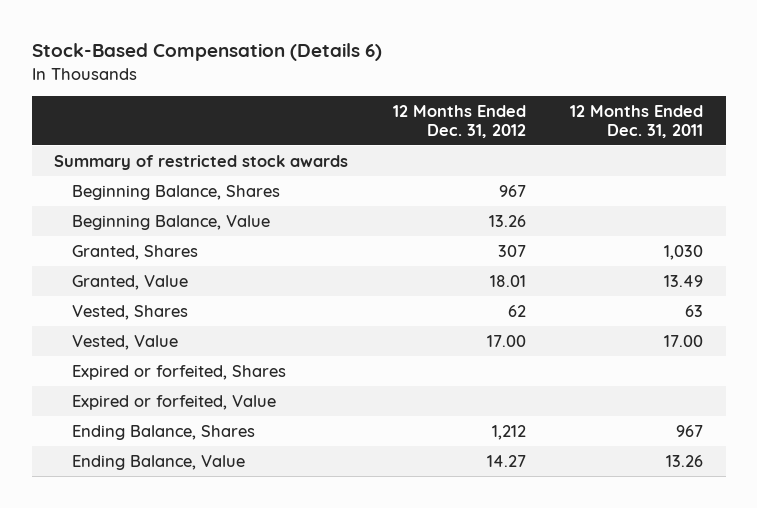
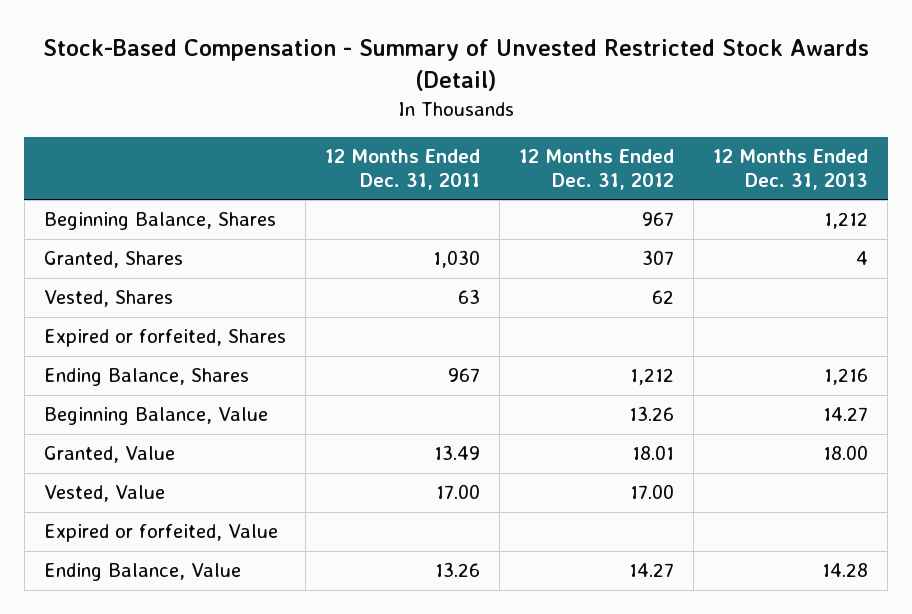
- Stock-Based Compensation (Details 6)
+ Stock-Based Compensation - Summary of Unvested Restricted Stock Awards (Detail)
- | 12 Months Ended Dec. 31, 2012 | 12 Months Ended Dec. 31, 2011
+ | 12 Months Ended Dec. 31, 2011 | 12 Months Ended Dec. 31, 2012 | 12 Months Ended Dec. 31, 2013
- Summary of restricted stock awards
moved down: Beginning Balance, Value | | 13.26 | 14.27
moved down: Granted, Value | 13.49 | 18.01 | 18.00
moved down: Vested, Value | 17.00 | 17.00 |
moved down: Expired or forfeited, Value

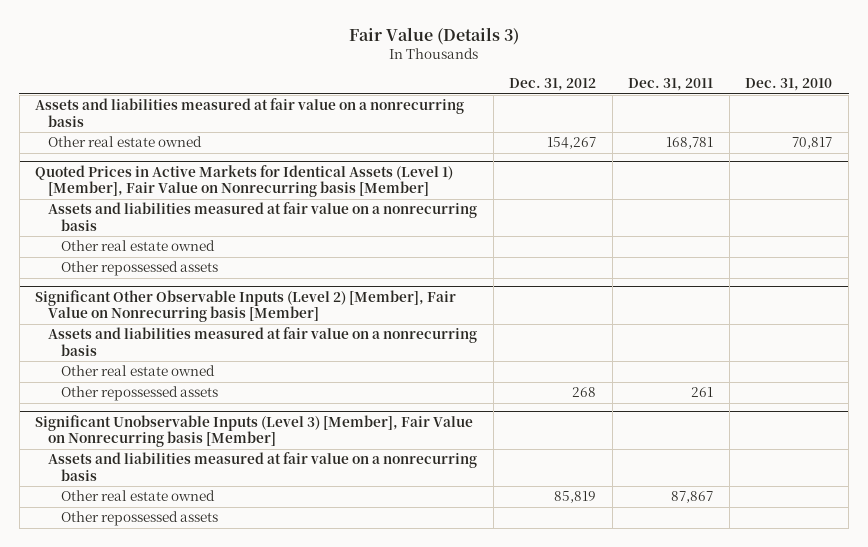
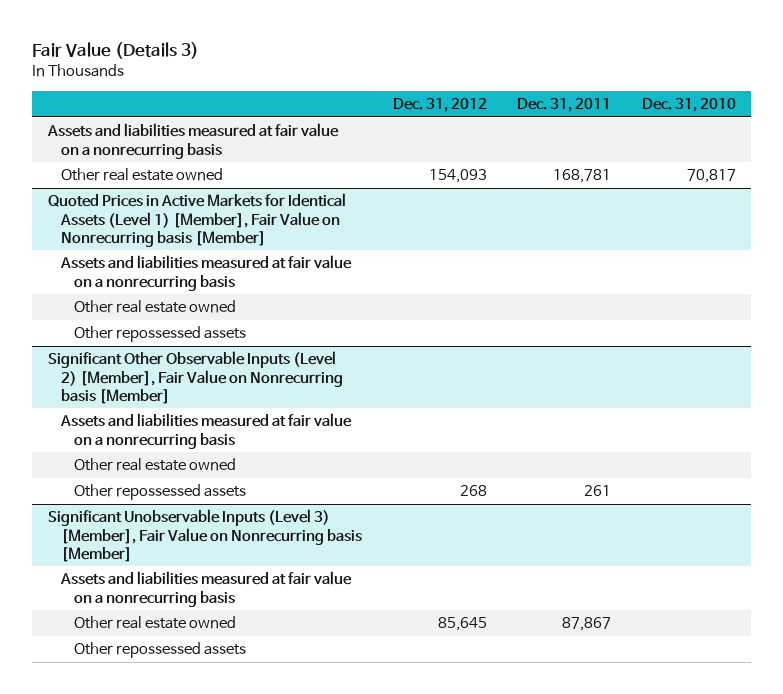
- Other real estate owned | 154,267 | 168,781 | 70,817
+ Other real estate owned | 154,093 | 168,781 | 70,817
@ Significant Unobservable Inputs (Level 3) [Member], Fair Value on Nonrecurring basis [Member]
- Other real estate owned | 85,819 | 87,867 |
+ Other real estate owned | 85,645 | 87,867 |

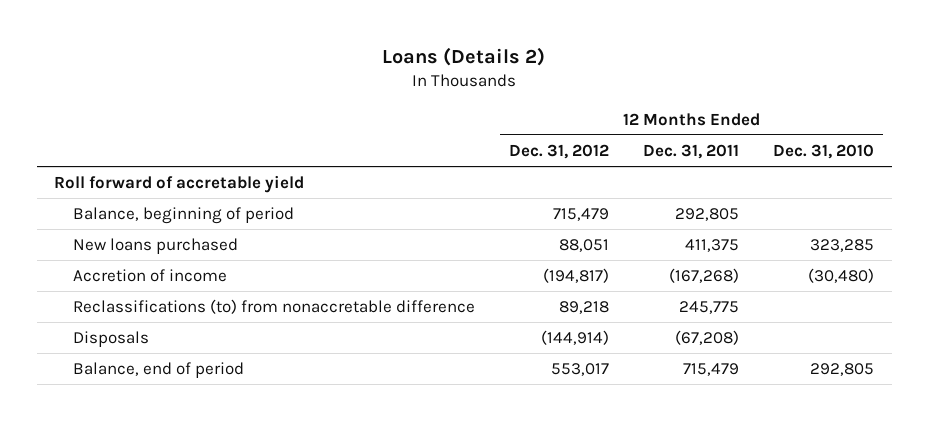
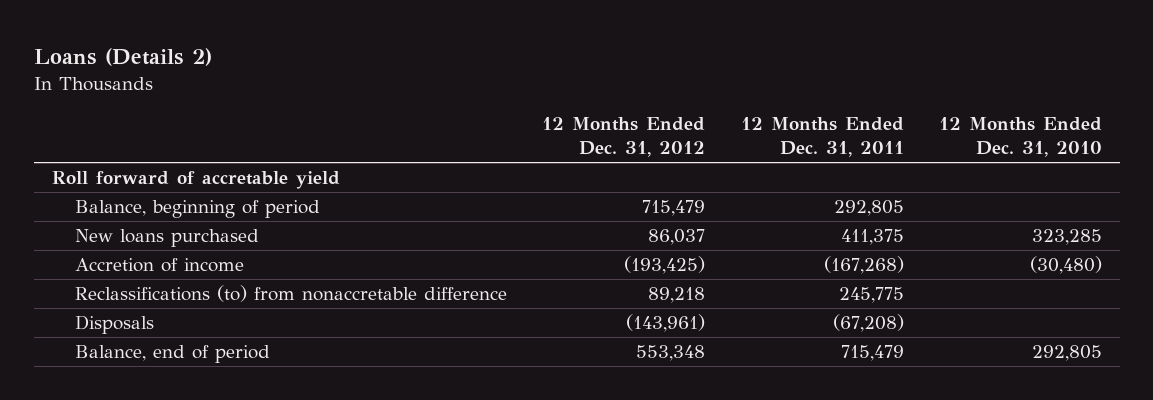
- New loans purchased | 88,051 | 411,375 | 323,285
- Accretion of income | (194,817) | (167,268) | (30,480)
+ New loans purchased | 86,037 | 411,375 | 323,285
+ Accretion of income | (193,425) | (167,268) | (30,480)
- Disposals | (144,914) | (67,208) |
- Balance, end of period | 553,017 | 715,479 | 292,805
+ Disposals | (143,961) | (67,208) |
+ Balance, end of period | 553,348 | 715,479 | 292,805

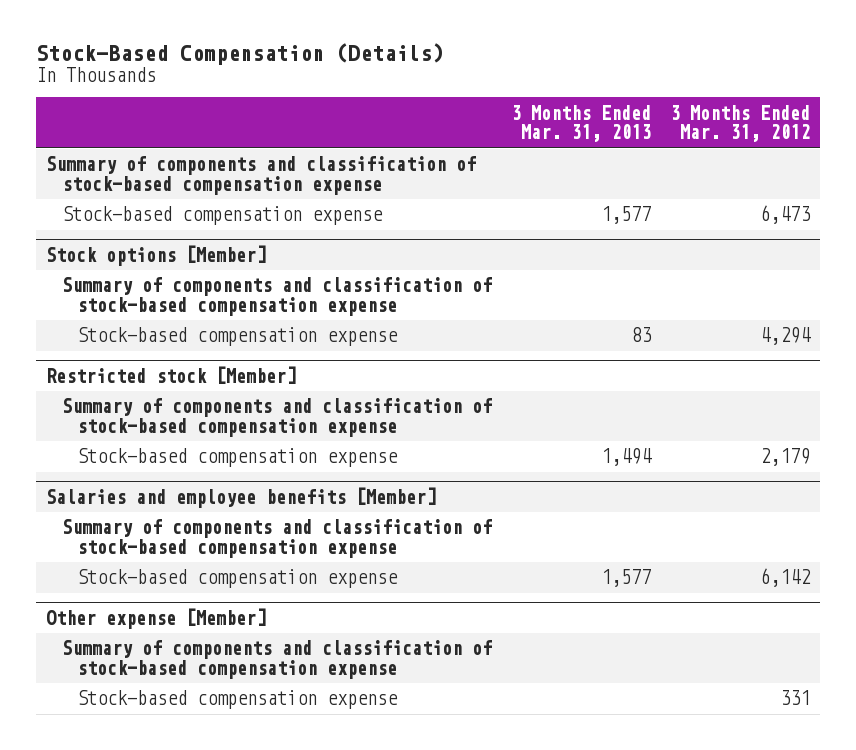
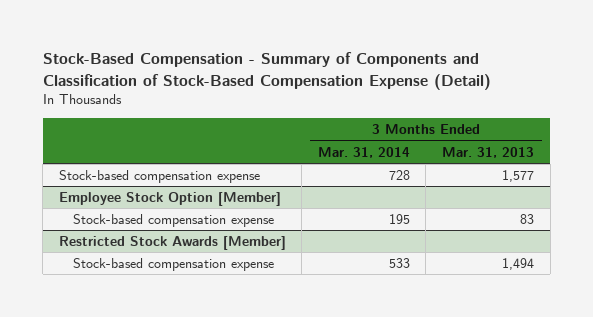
- Stock-Based Compensation (Details)
+ Stock-Based Compensation - Summary of Components and Classification of Stock-Based Compensation Expense (Detail)
- | 3 Months Ended Mar. 31, 2013 | 3 Months Ended Mar. 31, 2012
+ | 3 Months Ended Mar. 31, 2014 | 3 Months Ended Mar. 31, 2013
- Summary of components and classification of stock-based compensation expense
- Stock options [Member]
- Summary of components and classification of stock-based compensation expense
+ Employee Stock Option [Member]
- Restricted stock [Member]
- Summary of components and classification of stock-based compensation expense
+ Restricted Stock Awards [Member]
- Salaries and employee benefits [Member]
- Summary of components and classification of stock-based compensation expense
- Stock-based compensation expense | 1,577 | 6,142
- Other expense [Member]
- Summary of components and classification of stock-based compensation expense
- Stock-based compensation expense | | 331

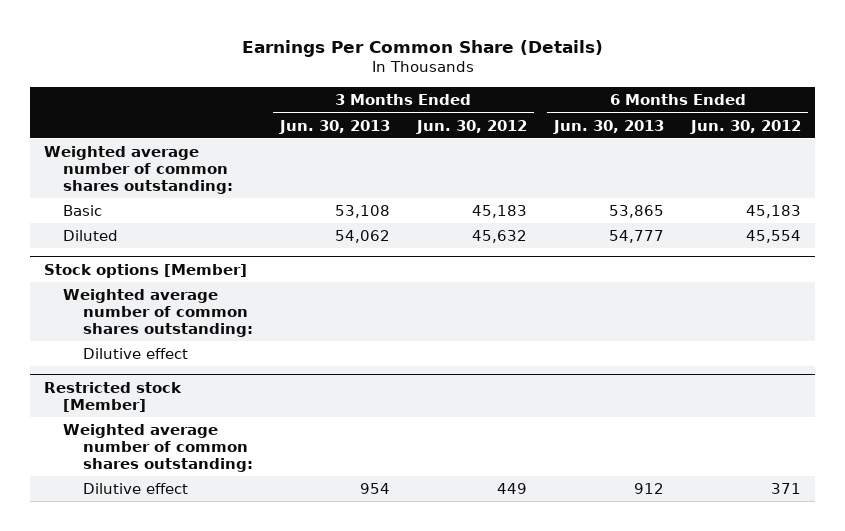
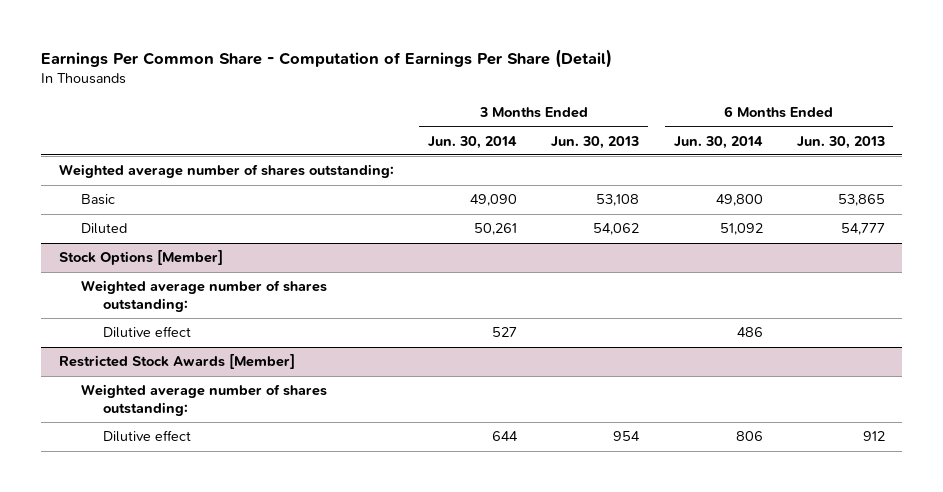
- Earnings Per Common Share (Details)
+ Earnings Per Common Share - Computation of Earnings Per Share (Detail)
- | 3 Months Ended Jun. 30, 2013 | 3 Months Ended Jun. 30, 2012 | 6 Months Ended Jun. 30, 2013 | 6 Months Ended Jun. 30, 2012
+ | 3 Months Ended Jun. 30, 2014 | 3 Months Ended Jun. 30, 2013 | 6 Months Ended Jun. 30, 2014 | 6 Months Ended Jun. 30, 2013
- Weighted average number of common shares outstanding:
+ Weighted average number of shares outstanding:
- Stock options [Member]
- Weighted average number of common shares outstanding:
+ Stock Options [Member]
+ Weighted average number of shares outstanding:
- Restricted stock [Member]
- Weighted average number of common shares outstanding:
+ Restricted Stock Awards [Member]
+ Weighted average number of shares outstanding:

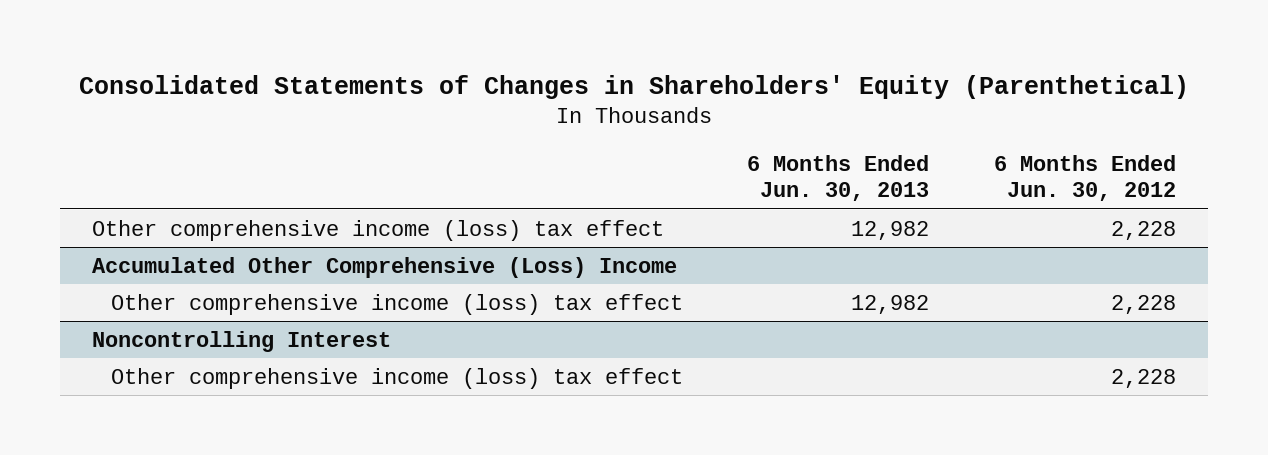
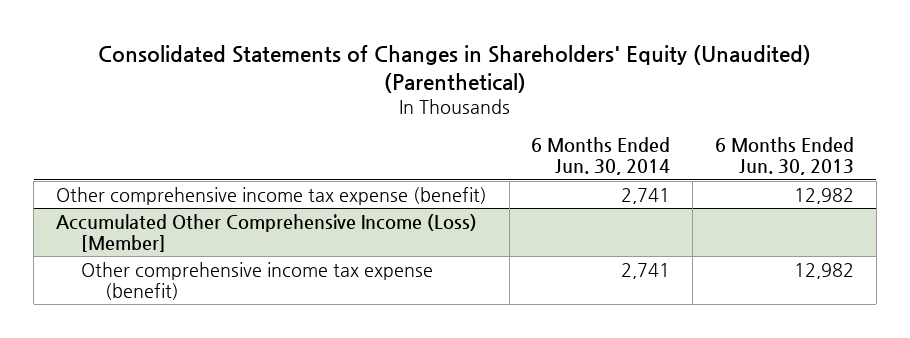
- Consolidated Statements of Changes in Shareholders' Equity (Parenthetical)
+ Consolidated Statements of Changes in Shareholders' Equity (Unaudited) (Parenthetical)
- | 6 Months Ended Jun. 30, 2013 | 6 Months Ended Jun. 30, 2012
+ | 6 Months Ended Jun. 30, 2014 | 6 Months Ended Jun. 30, 2013
- Other comprehensive income (loss) tax effect | 12,982 | 2,228
- Accumulated Other Comprehensive (Loss) Income
- Other comprehensive income (loss) tax effect | 12,982 | 2,228
- Noncontrolling Interest
- Other comprehensive income (loss) tax effect | | 2,228
+ Other comprehensive income tax expense (benefit) | 2,741 | 12,982
+ Accumulated Other Comprehensive Income (Loss) [Member]
+ Other comprehensive income tax expense (benefit) | 2,741 | 12,982

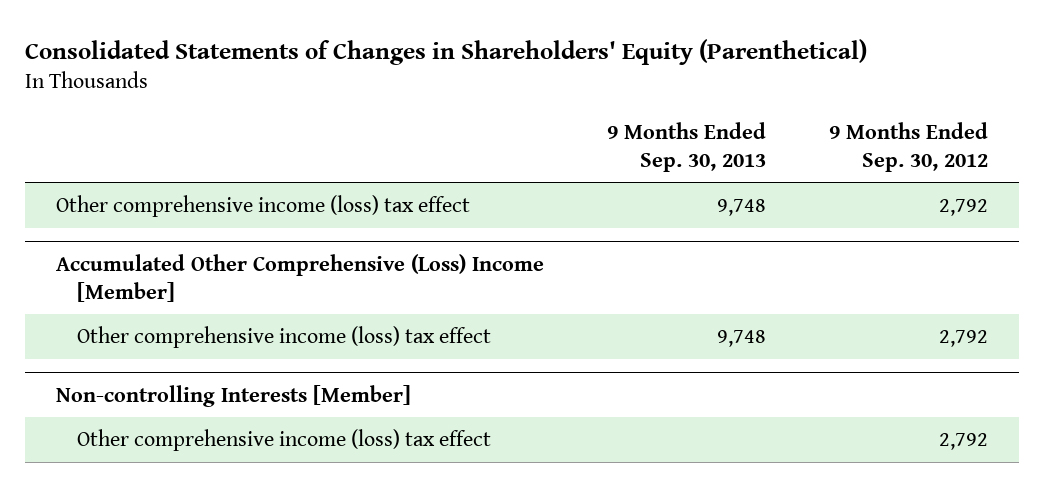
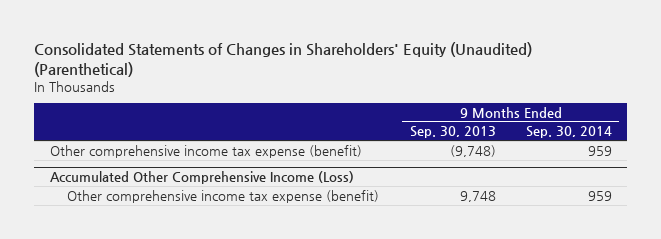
- Consolidated Statements of Changes in Shareholders' Equity (Parenthetical)
+ Consolidated Statements of Changes in Shareholders' Equity (Unaudited) (Parenthetical)
- | 9 Months Ended Sep. 30, 2013 | 9 Months Ended Sep. 30, 2012
+ | 9 Months Ended Sep. 30, 2013 | 9 Months Ended Sep. 30, 2014
- Other comprehensive income (loss) tax effect | 9,748 | 2,792
- Accumulated Other Comprehensive (Loss) Income [Member]
- Other comprehensive income (loss) tax effect | 9,748 | 2,792
- Non-controlling Interests [Member]
- Other comprehensive income (loss) tax effect | | 2,792
+ Other comprehensive income tax expense (benefit) | (9,748) | 959
+ Accumulated Other Comprehensive Income (Loss)
+ Other comprehensive income tax expense (benefit) | 9,748 | 959

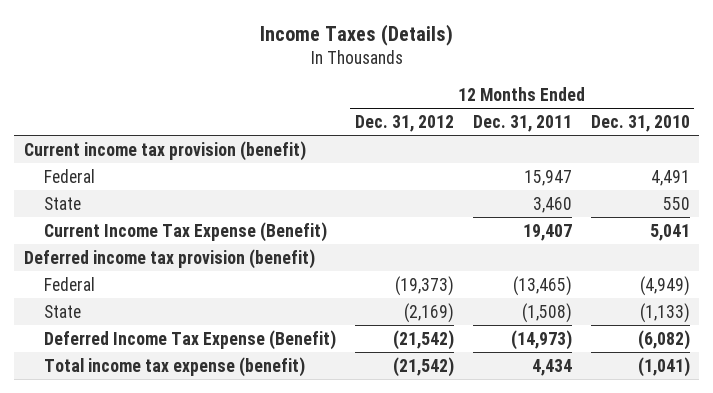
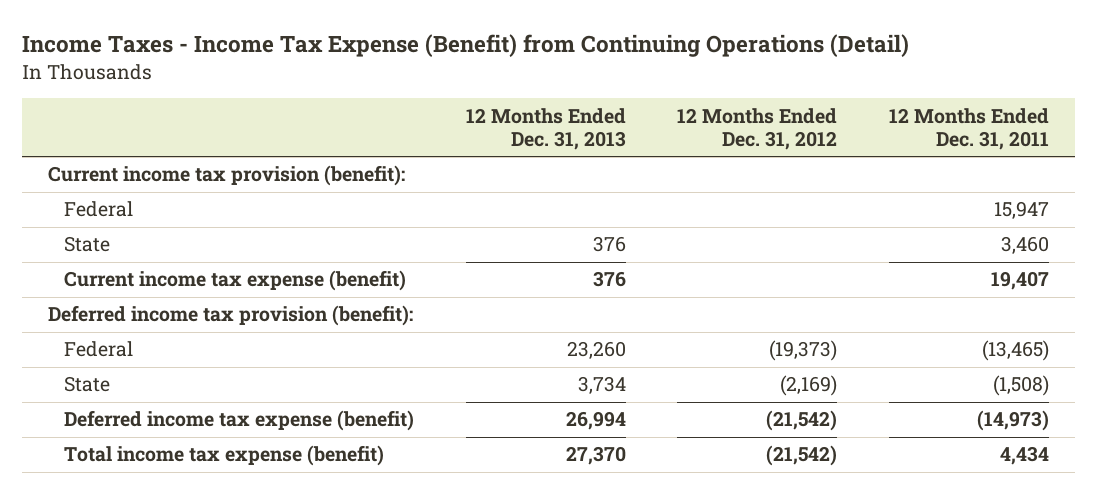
- Income Taxes (Details)
+ Income Taxes - Income Tax Expense (Benefit) from Continuing Operations (Detail)
- | 12 Months Ended Dec. 31, 2012 | 12 Months Ended Dec. 31, 2011 | 12 Months Ended Dec. 31, 2010
+ | 12 Months Ended Dec. 31, 2013 | 12 Months Ended Dec. 31, 2012 | 12 Months Ended Dec. 31, 2011
- Current income tax provision (benefit)
+ Current income tax provision (benefit):
- Current Income Tax Expense (Benefit) | | 19,407 | 5,041
- Deferred income tax provision (benefit)
+ Current income tax expense (benefit) | 376 | | 19,407
+ Deferred income tax provision (benefit):
- Deferred Income Tax Expense (Benefit) | (21,542) | (14,973) | (6,082)
+ Deferred income tax expense (benefit) | 26,994 | (21,542) | (14,973)

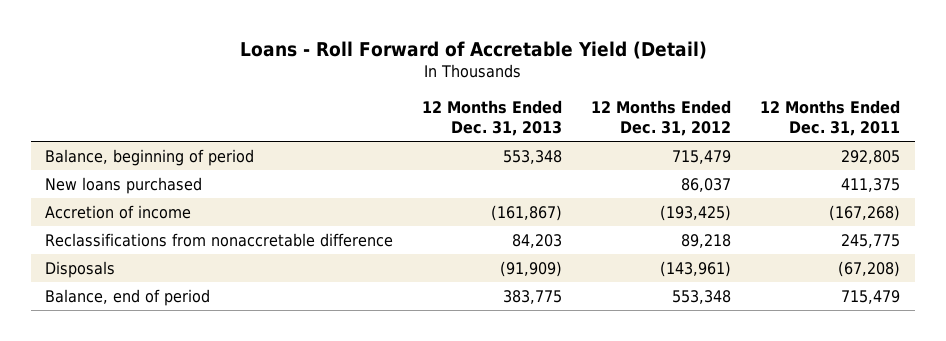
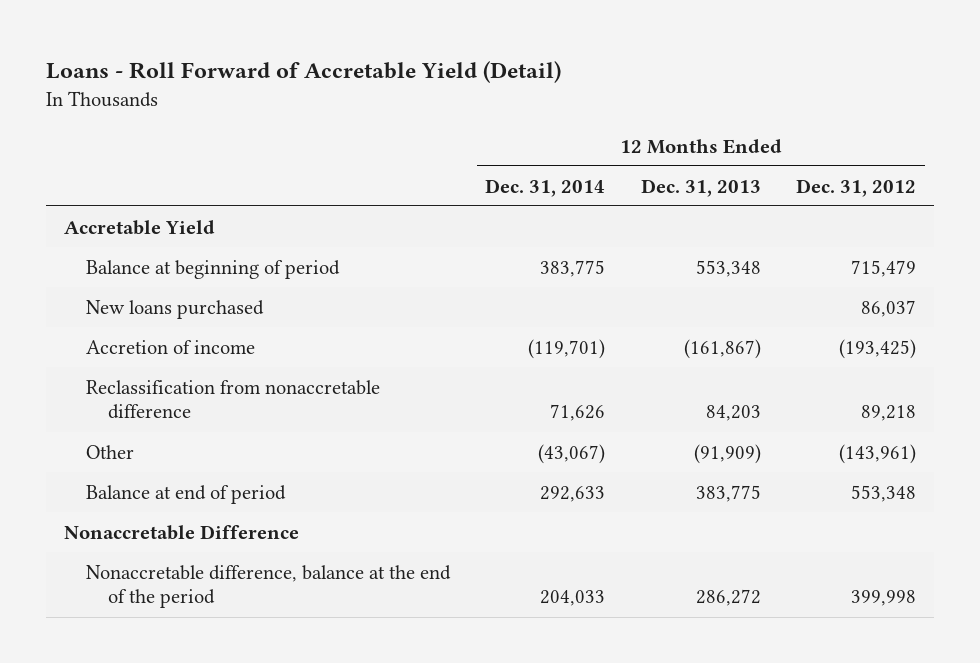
- | 12 Months Ended Dec. 31, 2013 | 12 Months Ended Dec. 31, 2012 | 12 Months Ended Dec. 31, 2011
+ | 12 Months Ended Dec. 31, 2014 | 12 Months Ended Dec. 31, 2013 | 12 Months Ended Dec. 31, 2012
- Balance, beginning of period | 553,348 | 715,479 | 292,805
+ Accretable Yield
+ Balance at beginning of period | 383,775 | 553,348 | 715,479
- Reclassifications from nonaccretable difference | 84,203 | 89,218 | 245,775
- Disposals | (91,909) | (143,961) | (67,208)
- Balance, end of period | 383,775 | 553,348 | 715,479
+ Reclassification from nonaccretable difference | 71,626 | 84,203 | 89,218
+ Other | (43,067) | (91,909) | (143,961)
+ Balance at end of period | 292,633 | 383,775 | 553,348
+ Nonaccretable Difference
+ Nonaccretable difference, balance at the end of the period | 204,033 | 286,272 | 399,998

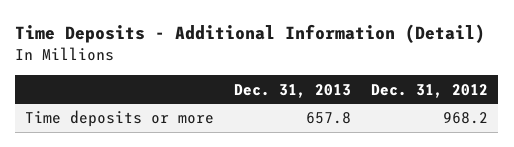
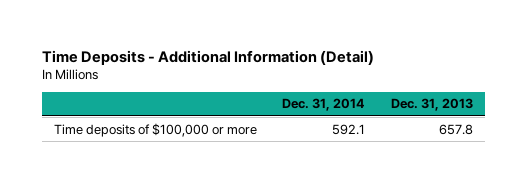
- | Dec. 31, 2013 | Dec. 31, 2012
+ | Dec. 31, 2014 | Dec. 31, 2013
- Time deposits or more | 657.8 | 968.2
+ Time deposits of $100,000 or more | 592.1 | 657.8

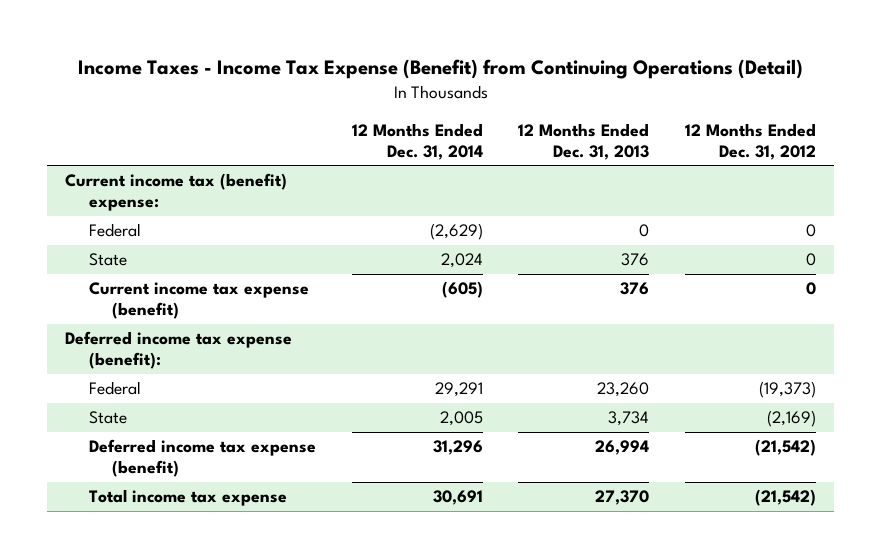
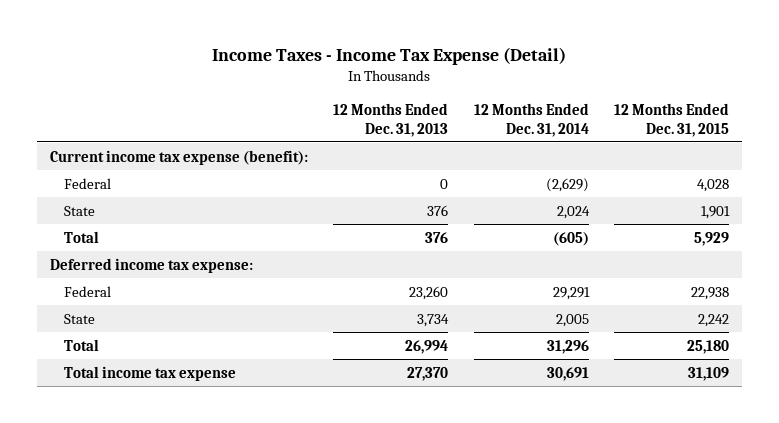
- Income Taxes - Income Tax Expense (Benefit) from Continuing Operations (Detail)
+ Income Taxes - Income Tax Expense (Detail)
- | 12 Months Ended Dec. 31, 2014 | 12 Months Ended Dec. 31, 2013 | 12 Months Ended Dec. 31, 2012
+ | 12 Months Ended Dec. 31, 2013 | 12 Months Ended Dec. 31, 2014 | 12 Months Ended Dec. 31, 2015
- Current income tax (benefit) expense:
+ Current income tax expense (benefit):
- Current income tax expense (benefit) | (605) | 376 | 0
- Deferred income tax expense (benefit):
+ Total | 376 | (605) | 5,929
+ Deferred income tax expense:
- Deferred income tax expense (benefit) | 31,296 | 26,994 | (21,542)
+ Total | 26,994 | 31,296 | 25,180

